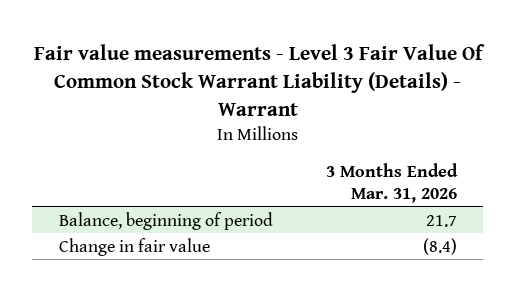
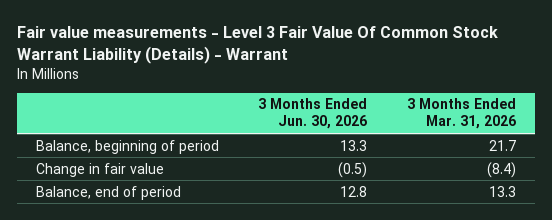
- | 3 Months Ended Mar. 31, 2026
+ | 3 Months Ended Jun. 30, 2026 | 3 Months Ended Mar. 31, 2026
+ Balance, end of period | 12.8 | 13.3

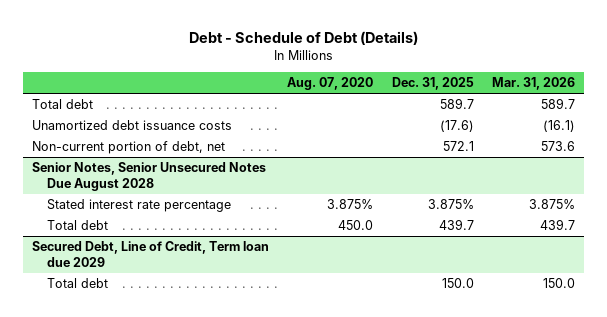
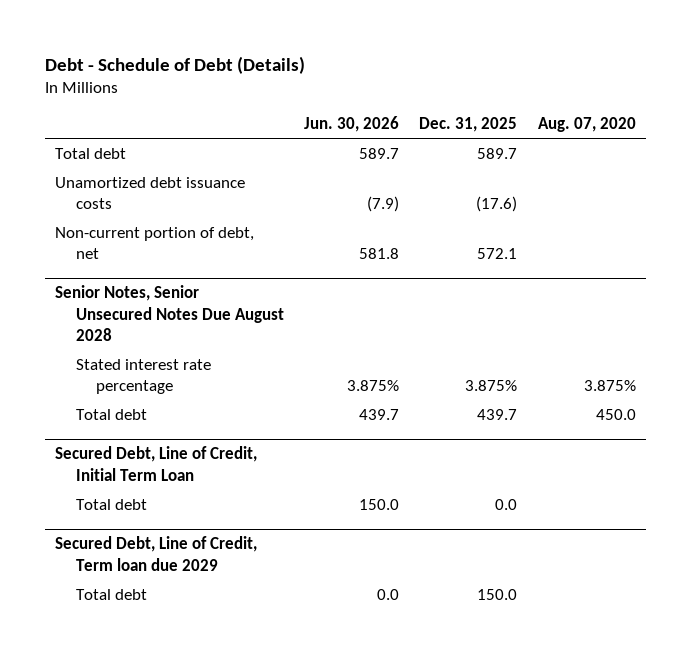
- | Aug. 07, 2020 | Dec. 31, 2025 | Mar. 31, 2026
+ | Jun. 30, 2026 | Dec. 31, 2025 | Aug. 07, 2020
+ Secured Debt, Line of Credit, Initial Term Loan
+ Total debt | 150.0 | 0.0 |

